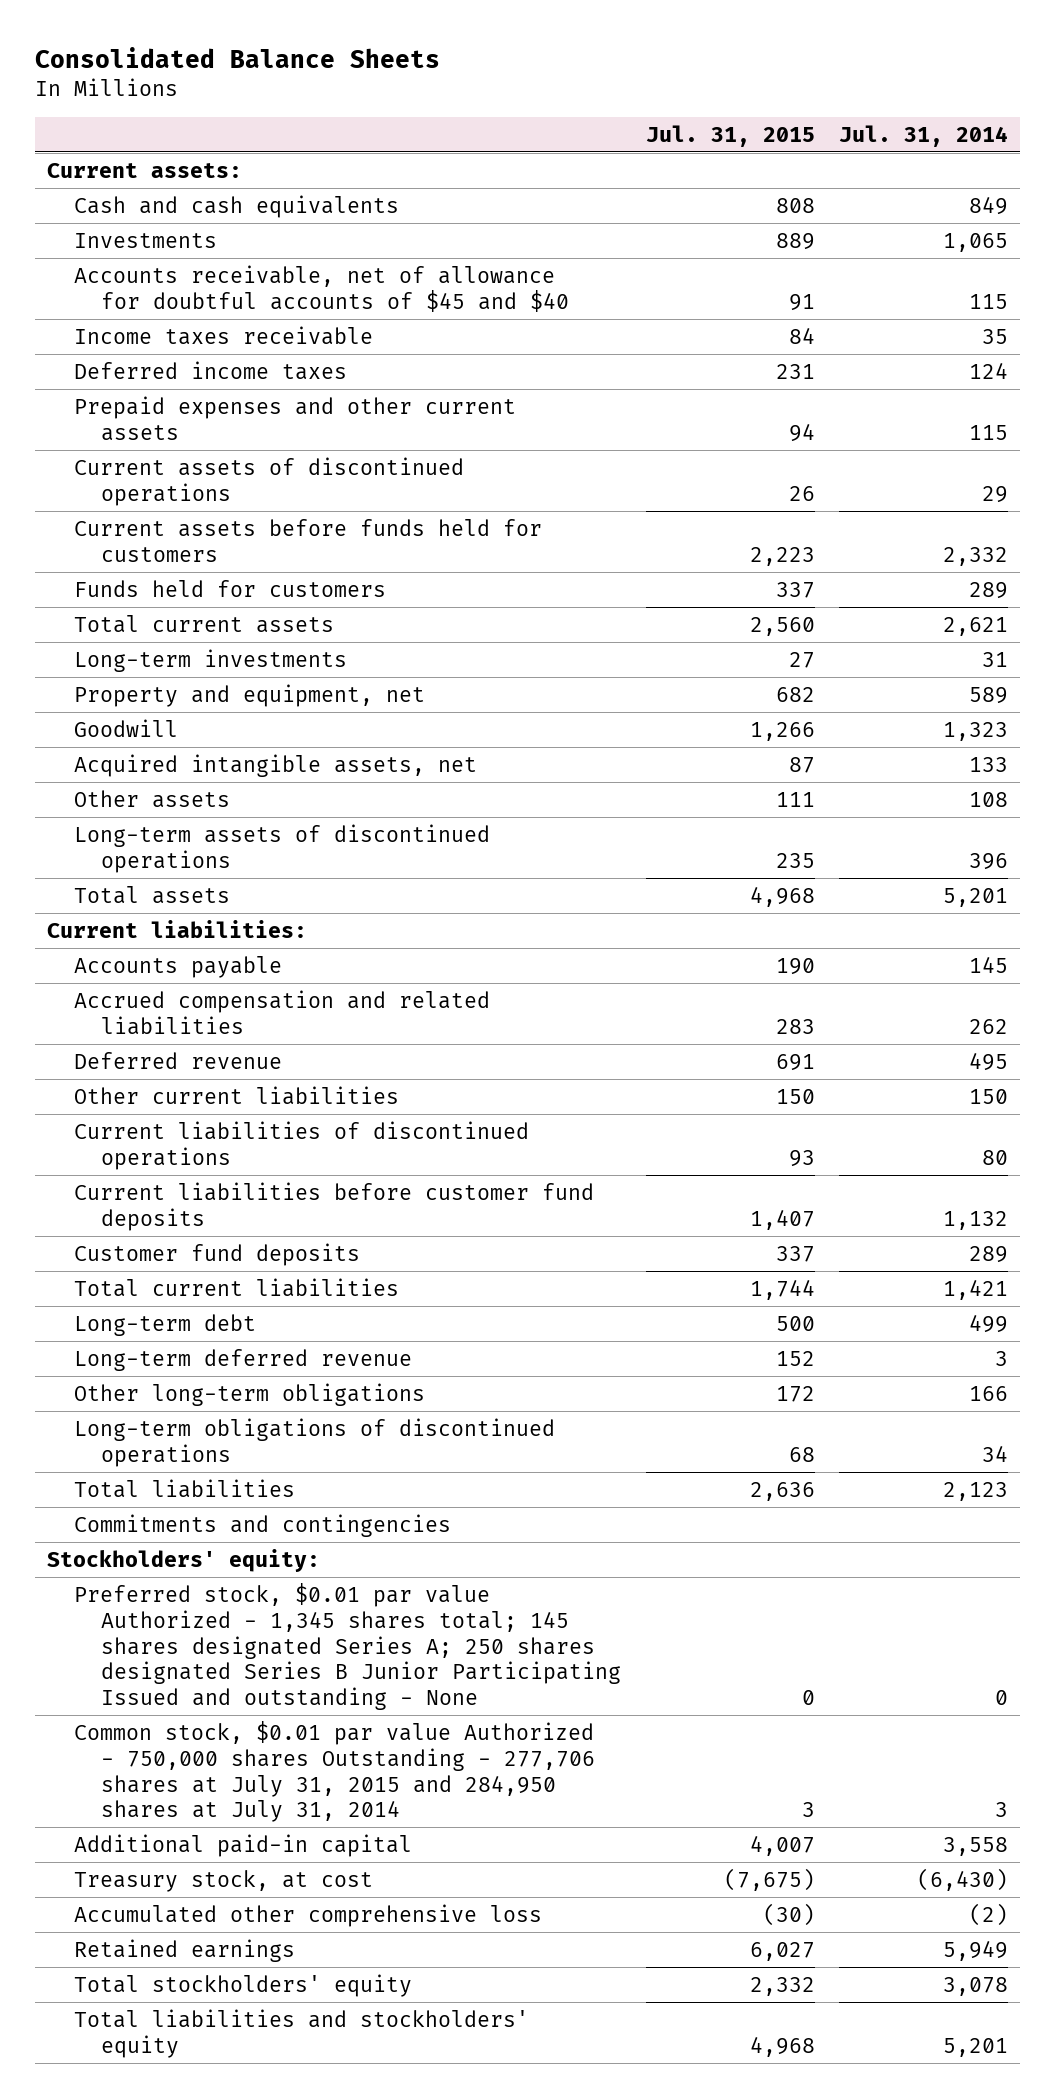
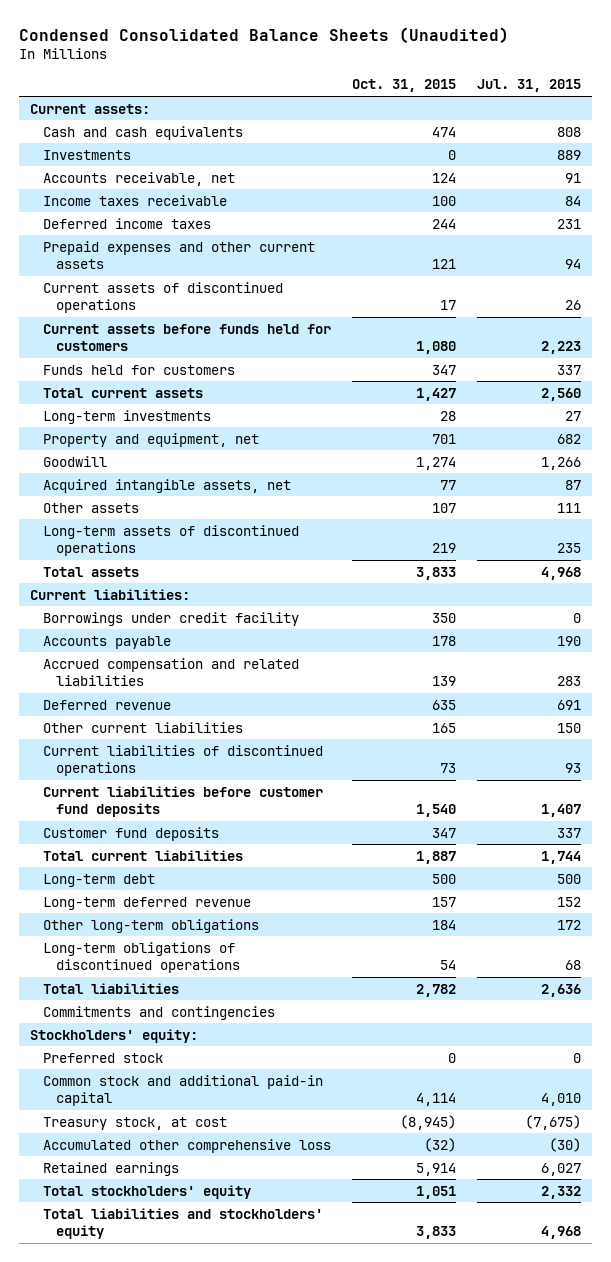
- Consolidated Balance Sheets
+ Condensed Consolidated Balance Sheets (Unaudited)
- | Jul. 31, 2015 | Jul. 31, 2014
+ | Oct. 31, 2015 | Jul. 31, 2015
- Accounts receivable, net of allowance for doubtful accounts of $45 and $40 | 91 | 115
+ Accounts receivable, net | 124 | 91
+ Borrowings under credit facility | 350 | 0
- Preferred stock, $0.01 par value Authorized - 1,345 shares total; 145 shares designated Series A; 250 shares designated Series B Junior Participating Issued and outstanding - None | 0 | 0
- Common stock, $0.01 par value Authorized - 750,000 shares Outstanding - 277,706 shares at July 31, 2015 and 284,950 shares at July 31, 2014 | 3 | 3
- Additional paid-in capital | 4,007 | 3,558
+ Preferred stock | 0 | 0
+ Common stock and additional paid-in capital | 4,114 | 4,010

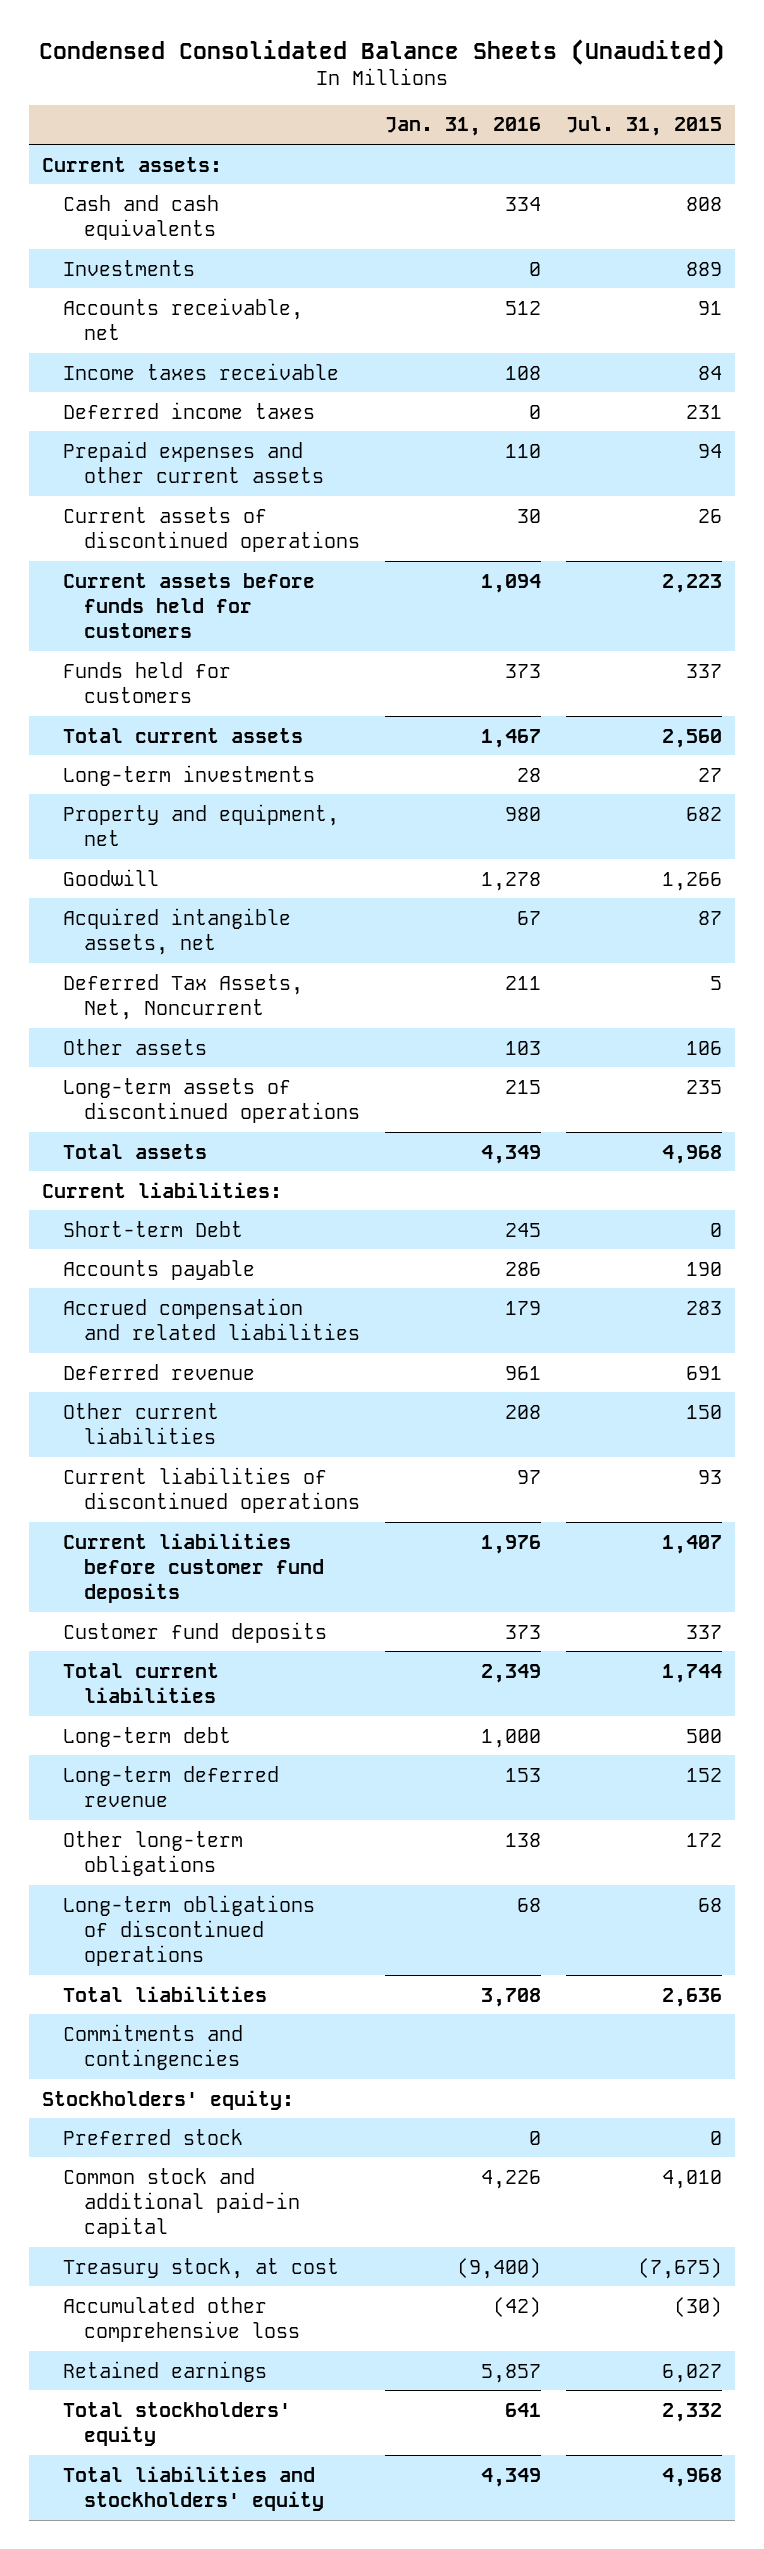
- | Oct. 31, 2015 | Jul. 31, 2015
+ | Jan. 31, 2016 | Jul. 31, 2015
- Other assets | 107 | 111
+ Deferred Tax Assets, Net, Noncurrent | 211 | 5
+ Other assets | 103 | 106
- Borrowings under credit facility | 350 | 0
+ Short-term Debt | 245 | 0

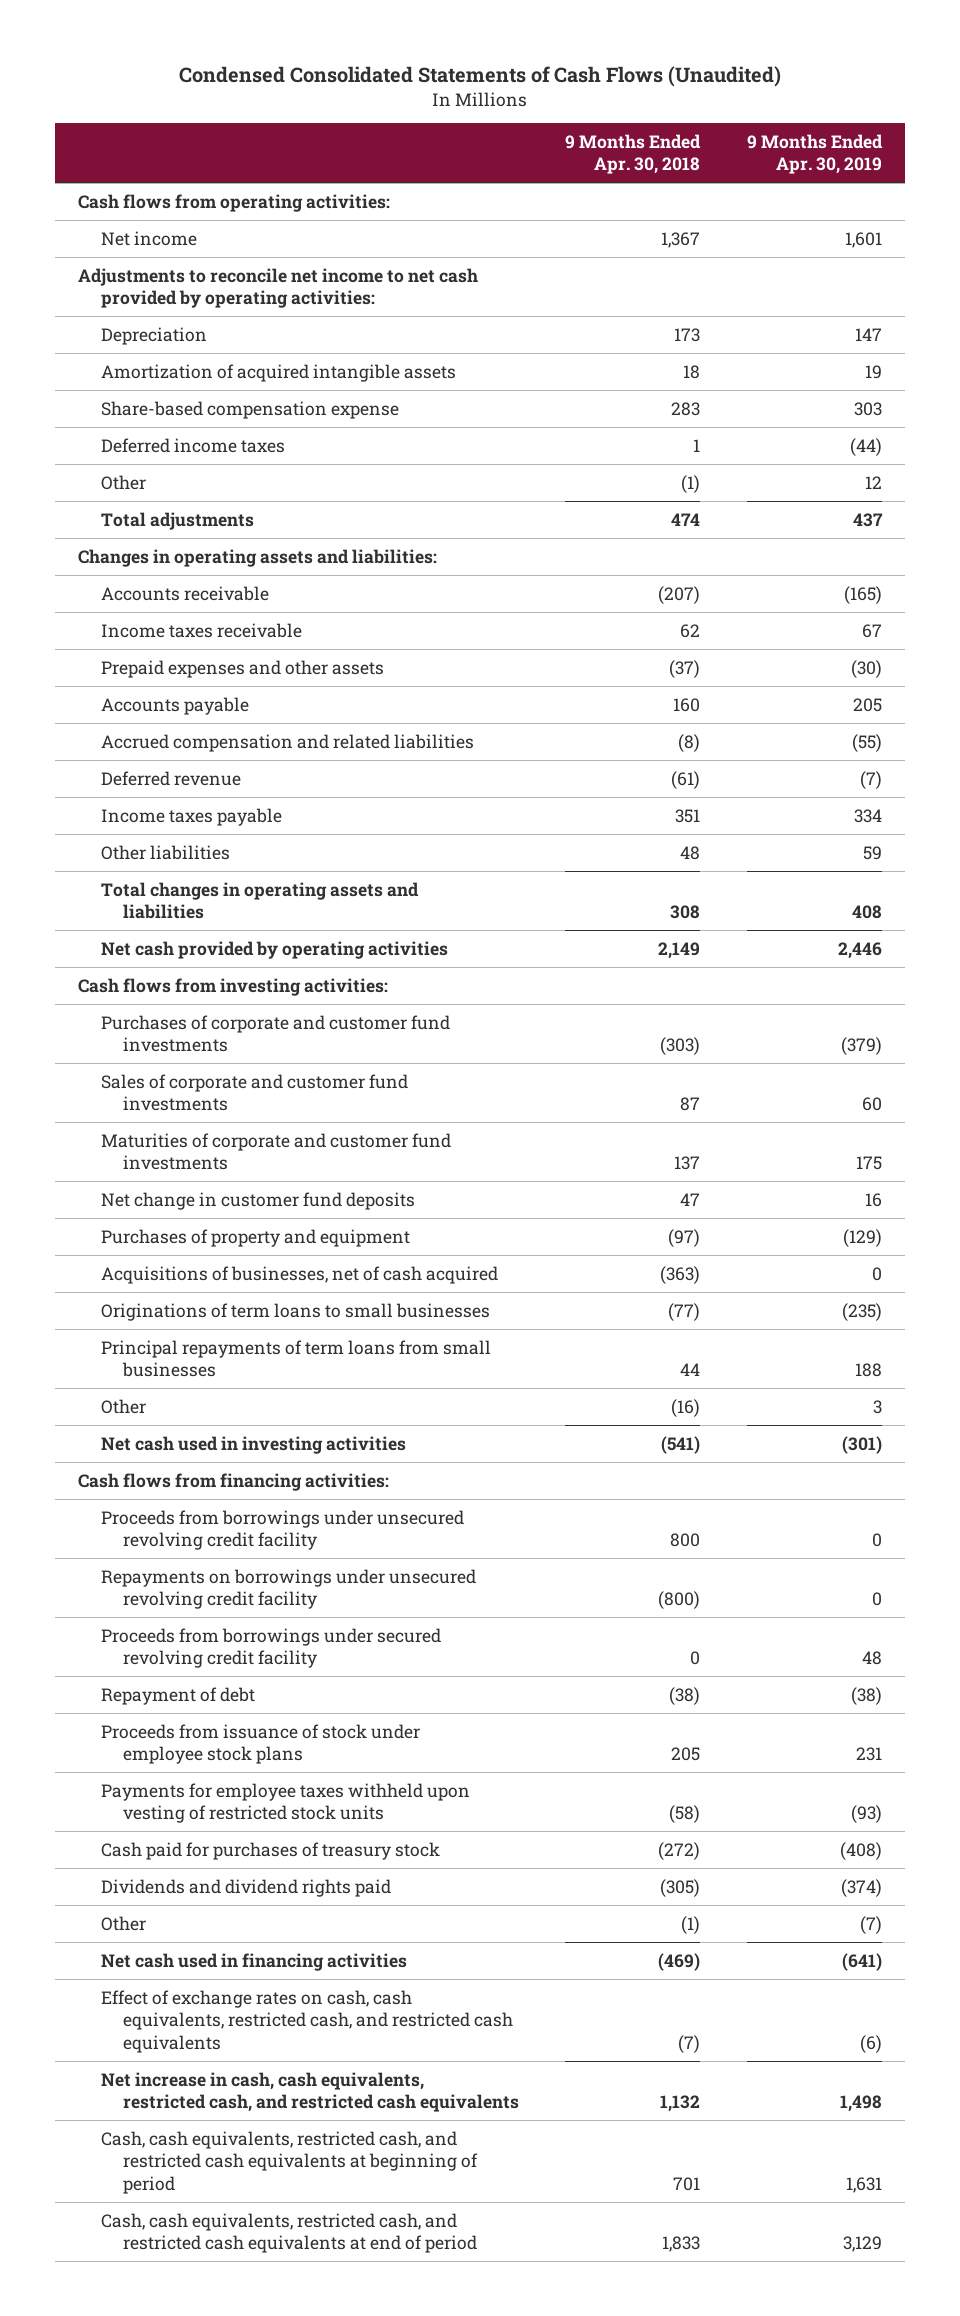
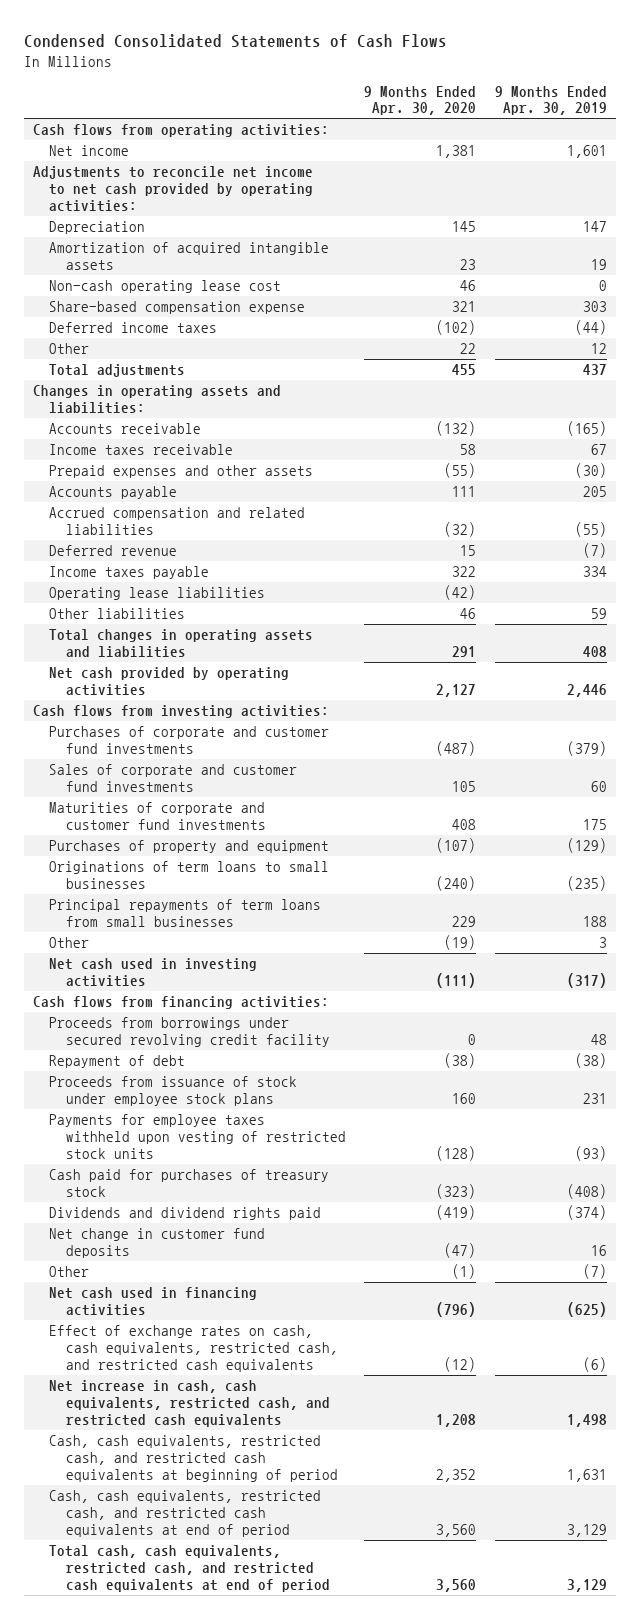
- Condensed Consolidated Statements of Cash Flows (Unaudited)
+ Condensed Consolidated Statements of Cash Flows
- | 9 Months Ended Apr. 30, 2018 | 9 Months Ended Apr. 30, 2019
+ | 9 Months Ended Apr. 30, 2020 | 9 Months Ended Apr. 30, 2019
+ Non-cash operating lease cost | 46 | 0
+ Operating lease liabilities | (42) |
- Acquisitions of businesses, net of cash acquired | (363) | 0
- Net cash used in investing activities | (541) | (301)
+ Net cash used in investing activities | (111) | (317)
- Proceeds from borrowings under unsecured revolving credit facility | 800 | 0
- Repayments on borrowings under unsecured revolving credit facility | (800) | 0
moved down: Net change in customer fund deposits | (47) | 16
- Net cash used in financing activities | (469) | (641)
+ Net cash used in financing activities | (796) | (625)
+ Total cash, cash equivalents, restricted cash, and restricted cash equivalents at end of period | 3,560 | 3,129

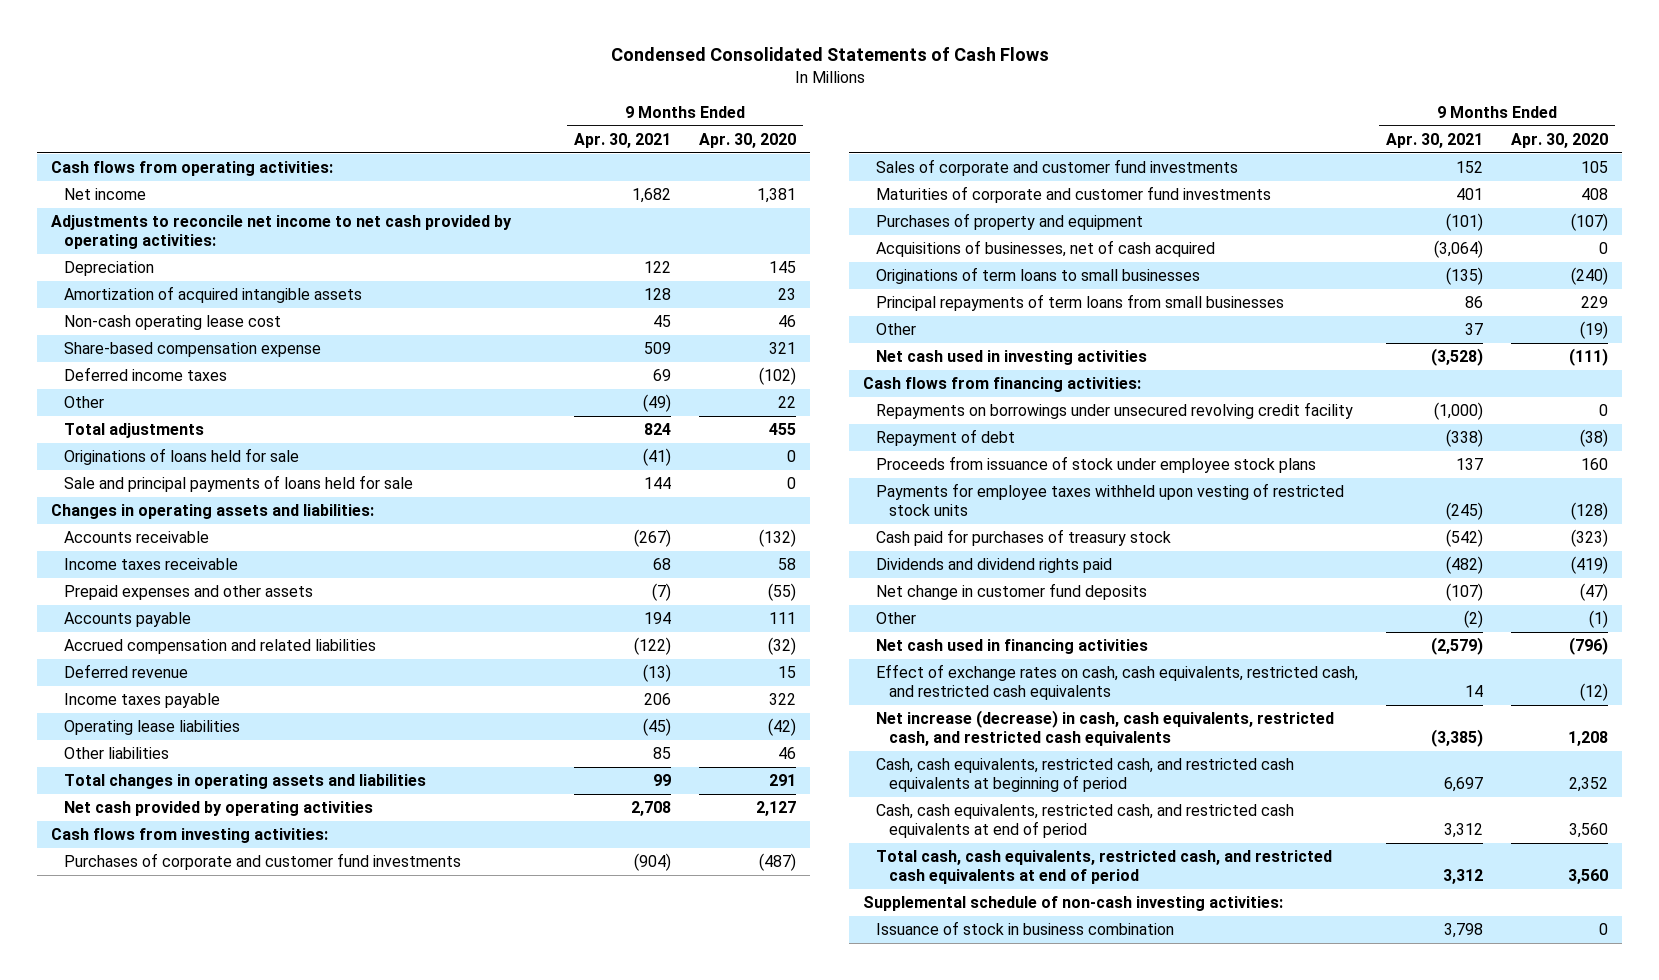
- | 9 Months Ended Apr. 30, 2020 | 9 Months Ended Apr. 30, 2019
+ | 9 Months Ended Apr. 30, 2021 | 9 Months Ended Apr. 30, 2020
+ Originations of loans held for sale | (41) | 0
+ Sale and principal payments of loans held for sale | 144 | 0
+ Acquisitions of businesses, net of cash acquired | (3,064) | 0
- Proceeds from borrowings under secured revolving credit facility | 0 | 48
+ Repayments on borrowings under unsecured revolving credit facility | (1,000) | 0
- Net increase in cash, cash equivalents, restricted cash, and restricted cash equivalents | 1,208 | 1,498
+ Net increase (decrease) in cash, cash equivalents, restricted cash, and restricted cash equivalents | (3,385) | 1,208
+ Supplemental schedule of non-cash investing activities:
+ Issuance of stock in business combination | 3,798 | 0

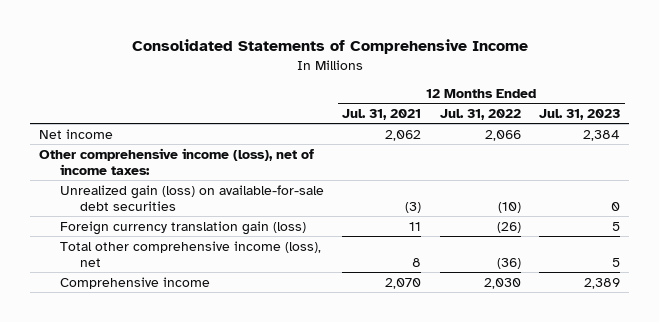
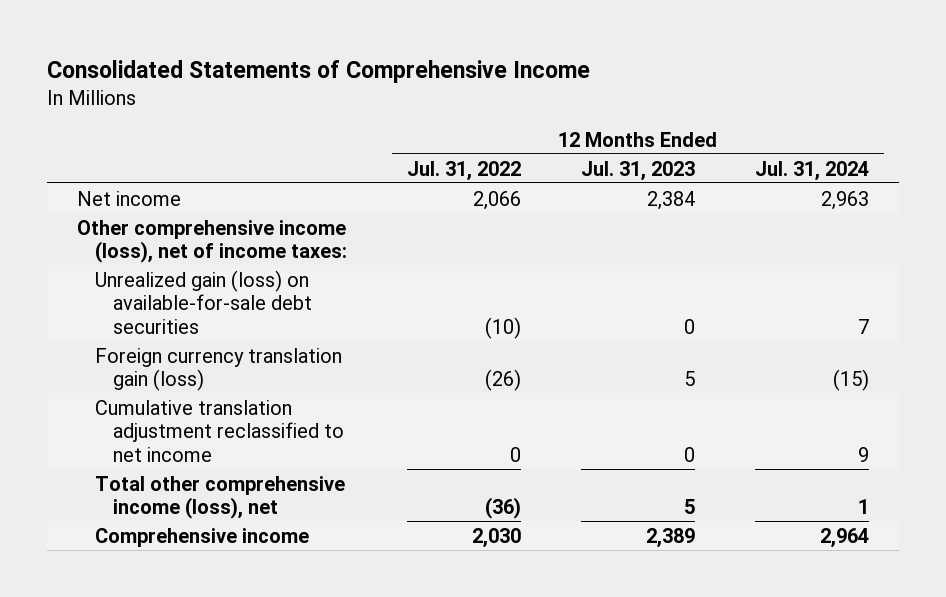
- | 12 Months Ended Jul. 31, 2021 | 12 Months Ended Jul. 31, 2022 | 12 Months Ended Jul. 31, 2023
+ | 12 Months Ended Jul. 31, 2022 | 12 Months Ended Jul. 31, 2023 | 12 Months Ended Jul. 31, 2024
+ Cumulative translation adjustment reclassified to net income | 0 | 0 | 9

